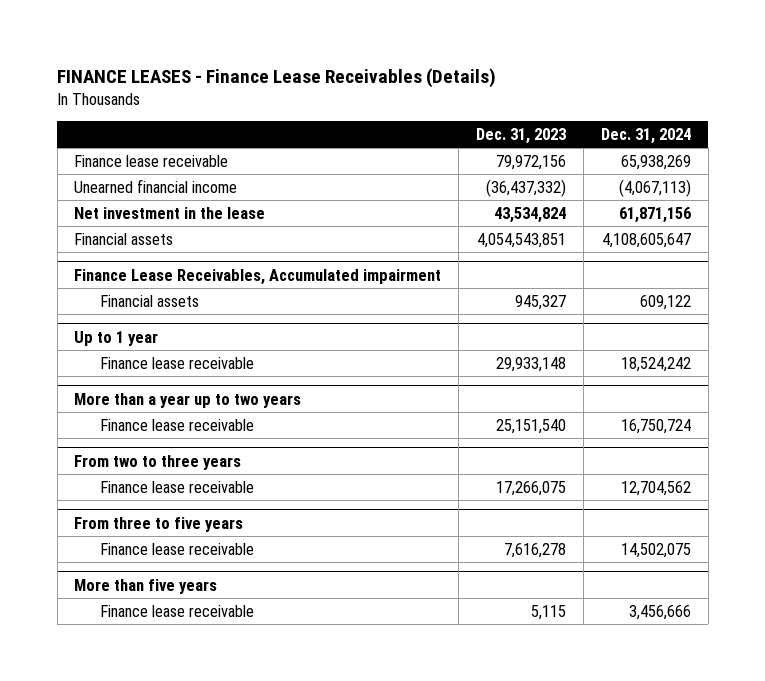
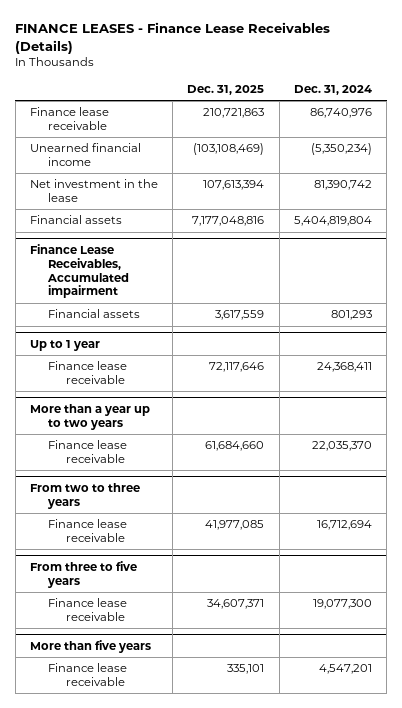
- | Dec. 31, 2023 | Dec. 31, 2024
+ | Dec. 31, 2025 | Dec. 31, 2024
- Finance lease receivable | 79,972,156 | 65,938,269
- Unearned financial income | (36,437,332) | (4,067,113)
- Net investment in the lease | 43,534,824 | 61,871,156
- Financial assets | 4,054,543,851 | 4,108,605,647
+ Finance lease receivable | 210,721,863 | 86,740,976
+ Unearned financial income | (103,108,469) | (5,350,234)
+ Net investment in the lease | 107,613,394 | 81,390,742
+ Financial assets | 7,177,048,816 | 5,404,819,804
@ Finance Lease Receivables, Accumulated impairment
- Financial assets | 945,327 | 609,122
+ Financial assets | 3,617,559 | 801,293
@ Up to 1 year
- Finance lease receivable | 29,933,148 | 18,524,242
+ Finance lease receivable | 72,117,646 | 24,368,411
@ More than a year up to two years
- Finance lease receivable | 25,151,540 | 16,750,724
+ Finance lease receivable | 61,684,660 | 22,035,370
@ From two to three years
- Finance lease receivable | 17,266,075 | 12,704,562
+ Finance lease receivable | 41,977,085 | 16,712,694
@ From three to five years
- Finance lease receivable | 7,616,278 | 14,502,075
+ Finance lease receivable | 34,607,371 | 19,077,300
@ More than five years
- Finance lease receivable | 5,115 | 3,456,666
+ Finance lease receivable | 335,101 | 4,547,201

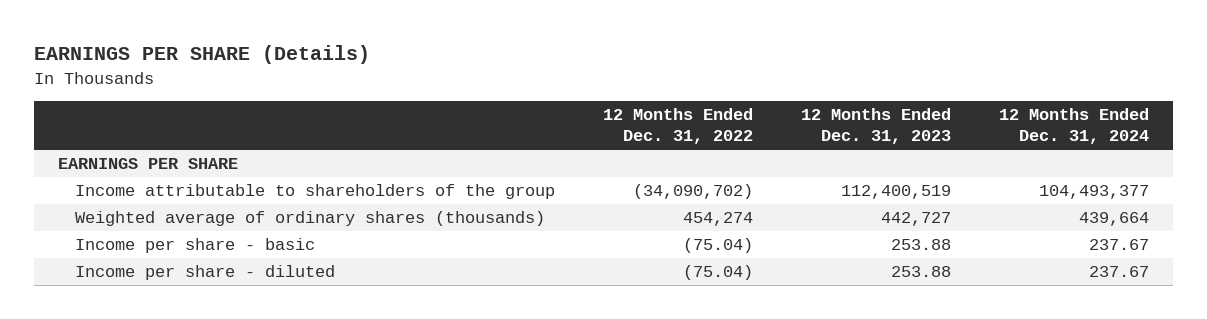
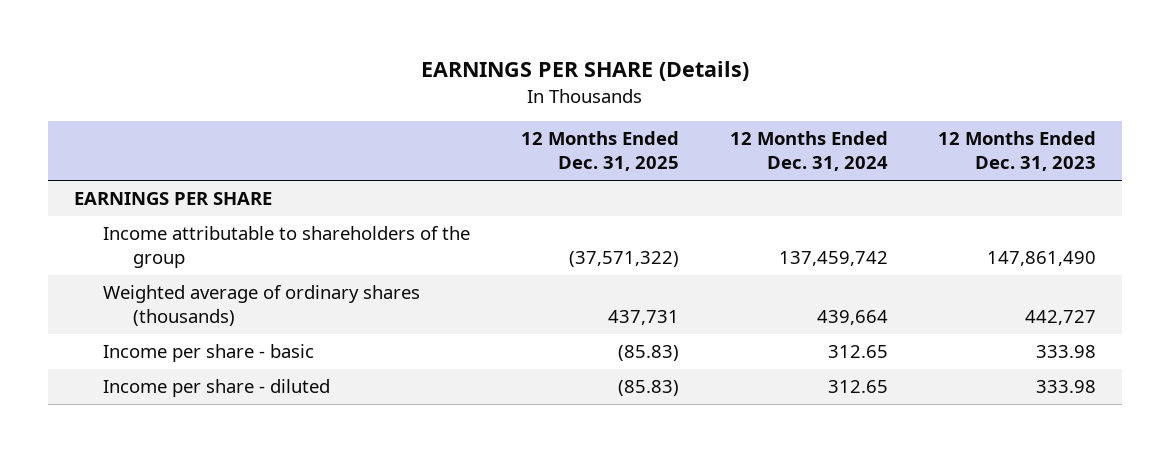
- | 12 Months Ended Dec. 31, 2022 | 12 Months Ended Dec. 31, 2023 | 12 Months Ended Dec. 31, 2024
+ | 12 Months Ended Dec. 31, 2025 | 12 Months Ended Dec. 31, 2024 | 12 Months Ended Dec. 31, 2023
- Income attributable to shareholders of the group | (34,090,702) | 112,400,519 | 104,493,377
+ Income attributable to shareholders of the group | (37,571,322) | 137,459,742 | 147,861,490
- Income per share - basic | (75.04) | 253.88 | 237.67
- Income per share - diluted | (75.04) | 253.88 | 237.67
+ Income per share - basic | (85.83) | 312.65 | 333.98
+ Income per share - diluted | (85.83) | 312.65 | 333.98

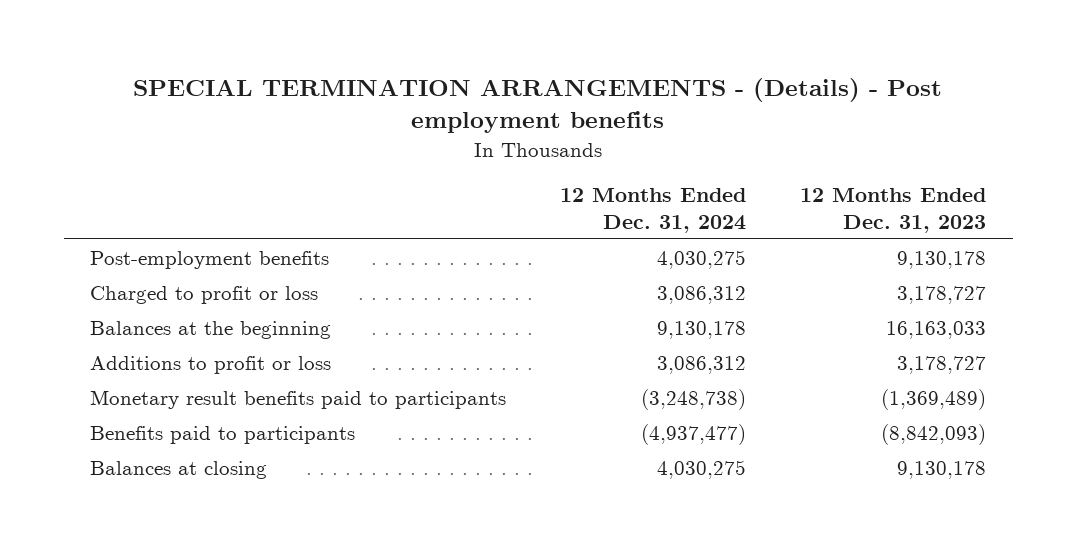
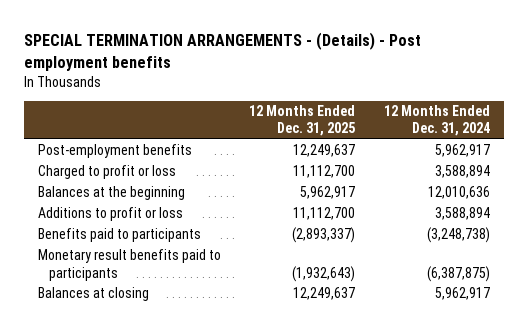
- | 12 Months Ended Dec. 31, 2024 | 12 Months Ended Dec. 31, 2023
+ | 12 Months Ended Dec. 31, 2025 | 12 Months Ended Dec. 31, 2024
- Post-employment benefits | 4,030,275 | 9,130,178
- Charged to profit or loss | 3,086,312 | 3,178,727
- Balances at the beginning | 9,130,178 | 16,163,033
- Additions to profit or loss | 3,086,312 | 3,178,727
- Monetary result benefits paid to participants | (3,248,738) | (1,369,489)
- Benefits paid to participants | (4,937,477) | (8,842,093)
- Balances at closing | 4,030,275 | 9,130,178
+ Post-employment benefits | 12,249,637 | 5,962,917
+ Charged to profit or loss | 11,112,700 | 3,588,894
+ Balances at the beginning | 5,962,917 | 12,010,636
+ Additions to profit or loss | 11,112,700 | 3,588,894
+ Benefits paid to participants | (2,893,337) | (3,248,738)
+ Monetary result benefits paid to participants | (1,932,643) | (6,387,875)
+ Balances at closing | 12,249,637 | 5,962,917

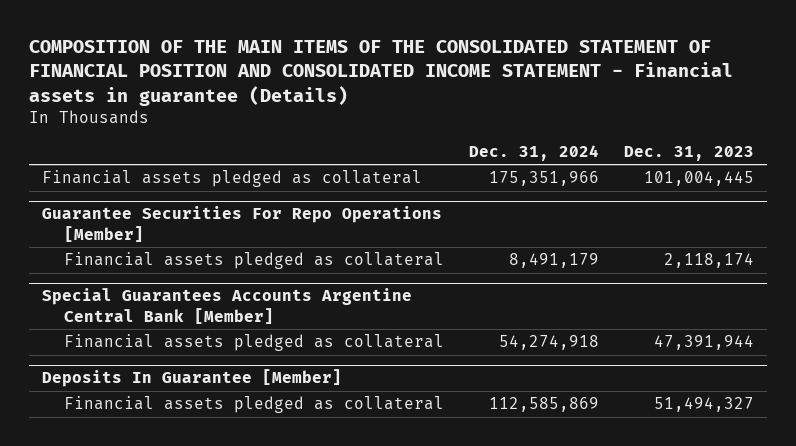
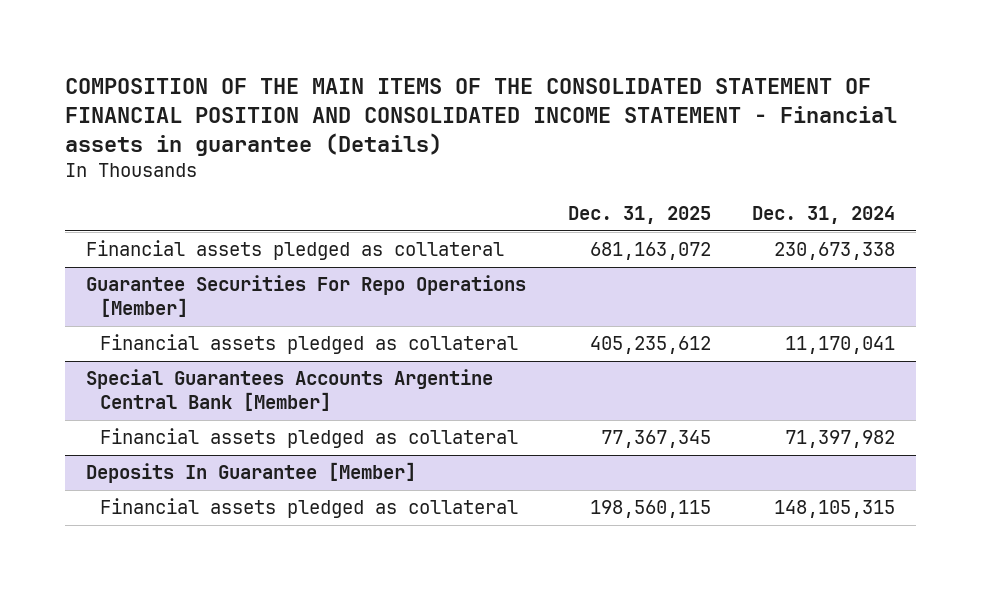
- | Dec. 31, 2024 | Dec. 31, 2023
+ | Dec. 31, 2025 | Dec. 31, 2024
- Financial assets pledged as collateral | 175,351,966 | 101,004,445
+ Financial assets pledged as collateral | 681,163,072 | 230,673,338
@ Guarantee Securities For Repo Operations [Member]
- Financial assets pledged as collateral | 8,491,179 | 2,118,174
+ Financial assets pledged as collateral | 405,235,612 | 11,170,041
@ Special Guarantees Accounts Argentine Central Bank [Member]
- Financial assets pledged as collateral | 54,274,918 | 47,391,944
+ Financial assets pledged as collateral | 77,367,345 | 71,397,982
@ Deposits In Guarantee [Member]
- Financial assets pledged as collateral | 112,585,869 | 51,494,327
+ Financial assets pledged as collateral | 198,560,115 | 148,105,315

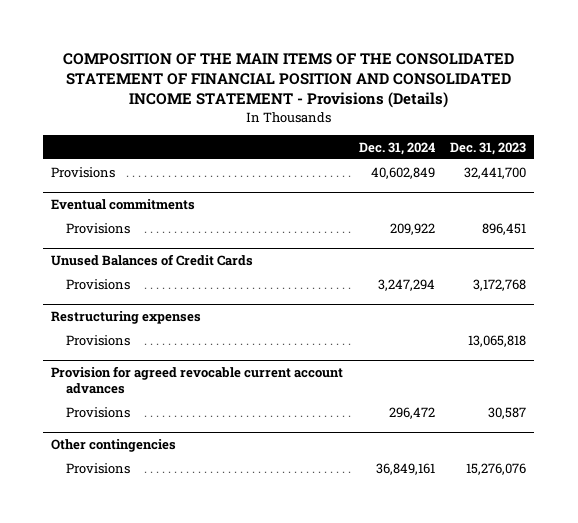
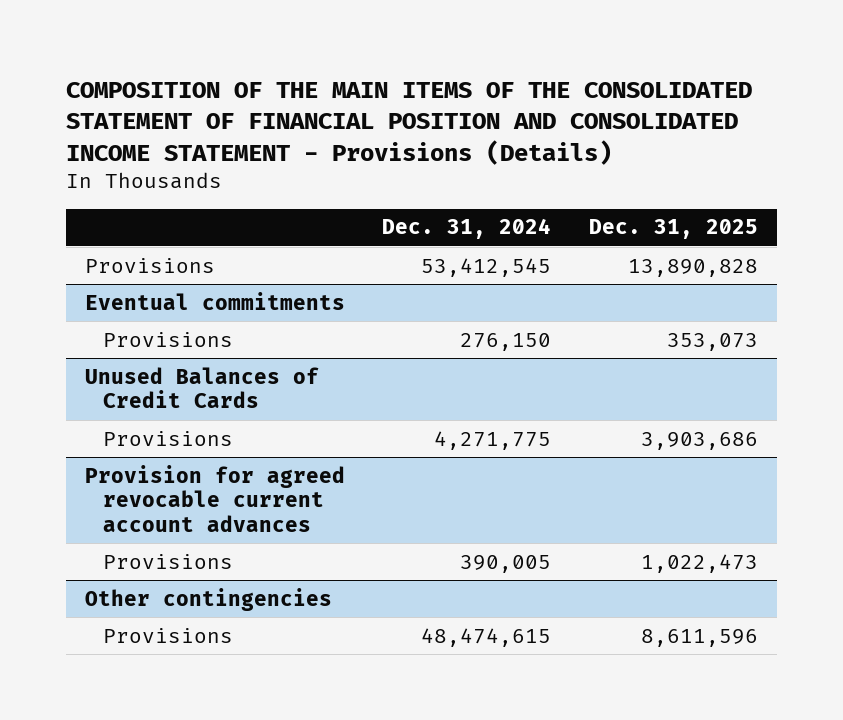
- | Dec. 31, 2024 | Dec. 31, 2023
+ | Dec. 31, 2024 | Dec. 31, 2025
- Provisions | 40,602,849 | 32,441,700
+ Provisions | 53,412,545 | 13,890,828
@ Eventual commitments
- Provisions | 209,922 | 896,451
+ Provisions | 276,150 | 353,073
@ Unused Balances of Credit Cards
- Provisions | 3,247,294 | 3,172,768
- Restructuring expenses
- Provisions | | 13,065,818
@ Unused Balances of Credit Cards
+ Provisions | 4,271,775 | 3,903,686
@ Provision for agreed revocable current account advances
- Provisions | 296,472 | 30,587
+ Provisions | 390,005 | 1,022,473
@ Other contingencies
- Provisions | 36,849,161 | 15,276,076
+ Provisions | 48,474,615 | 8,611,596

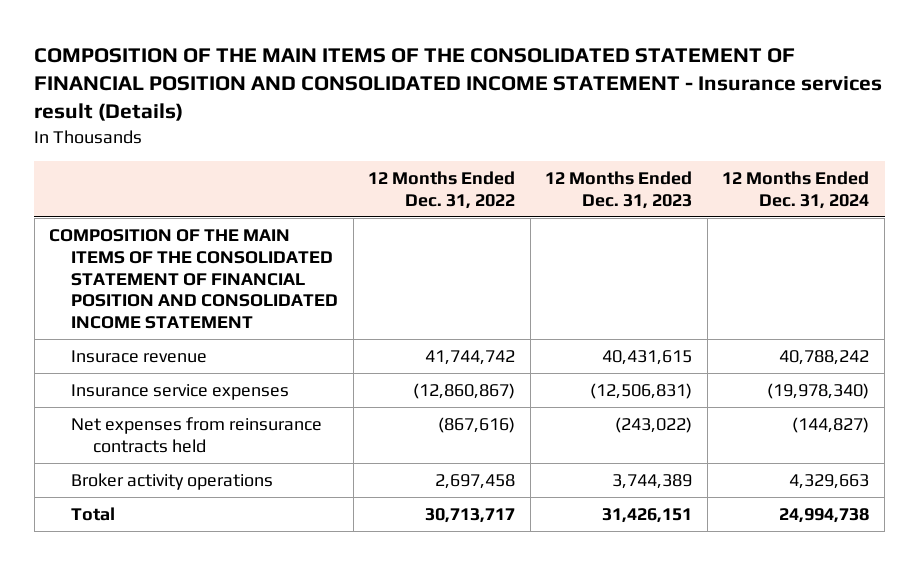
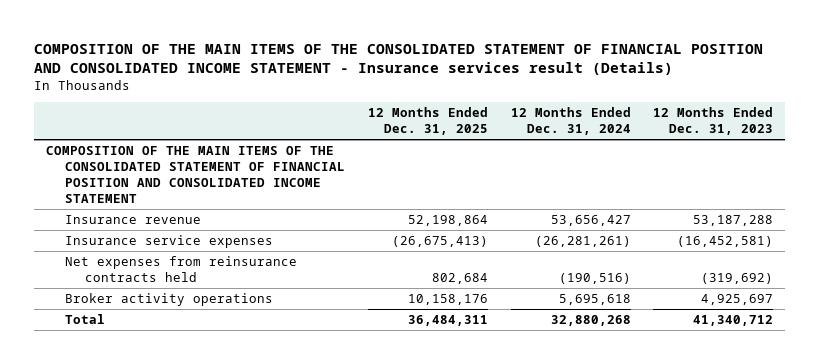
- | 12 Months Ended Dec. 31, 2022 | 12 Months Ended Dec. 31, 2023 | 12 Months Ended Dec. 31, 2024
+ | 12 Months Ended Dec. 31, 2025 | 12 Months Ended Dec. 31, 2024 | 12 Months Ended Dec. 31, 2023
- Insurace revenue | 41,744,742 | 40,431,615 | 40,788,242
- Insurance service expenses | (12,860,867) | (12,506,831) | (19,978,340)
- Net expenses from reinsurance contracts held | (867,616) | (243,022) | (144,827)
- Broker activity operations | 2,697,458 | 3,744,389 | 4,329,663
- Total | 30,713,717 | 31,426,151 | 24,994,738
+ Insurance revenue | 52,198,864 | 53,656,427 | 53,187,288
+ Insurance service expenses | (26,675,413) | (26,281,261) | (16,452,581)
+ Net expenses from reinsurance contracts held | 802,684 | (190,516) | (319,692)
+ Broker activity operations | 10,158,176 | 5,695,618 | 4,925,697
+ Total | 36,484,311 | 32,880,268 | 41,340,712

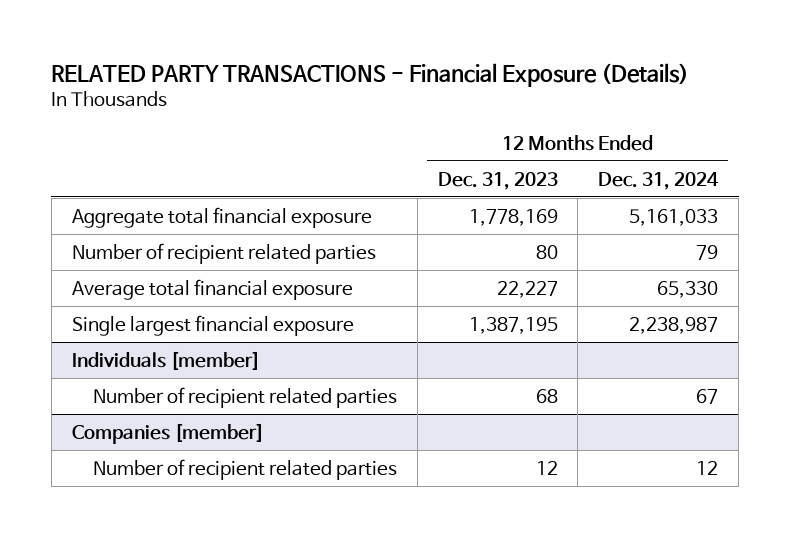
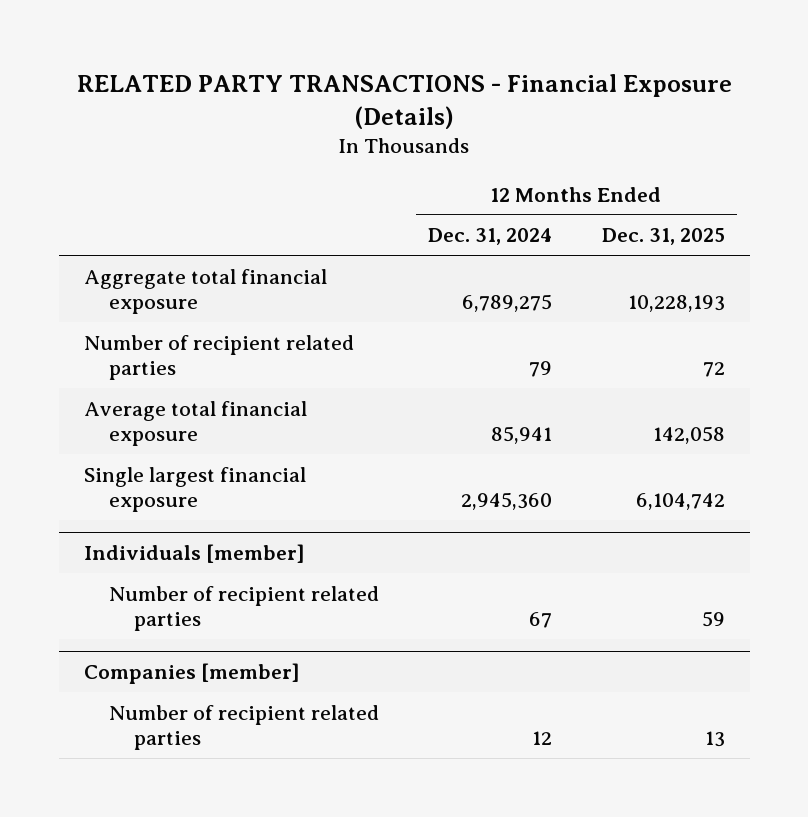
- | 12 Months Ended Dec. 31, 2023 | 12 Months Ended Dec. 31, 2024
+ | 12 Months Ended Dec. 31, 2024 | 12 Months Ended Dec. 31, 2025
- Aggregate total financial exposure | 1,778,169 | 5,161,033
+ Aggregate total financial exposure | 6,789,275 | 10,228,193
- Average total financial exposure | 22,227 | 65,330
- Single largest financial exposure | 1,387,195 | 2,238,987
+ Average total financial exposure | 85,941 | 142,058
+ Single largest financial exposure | 2,945,360 | 6,104,742

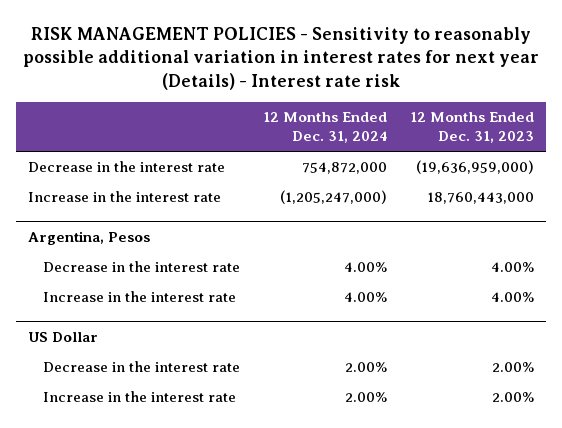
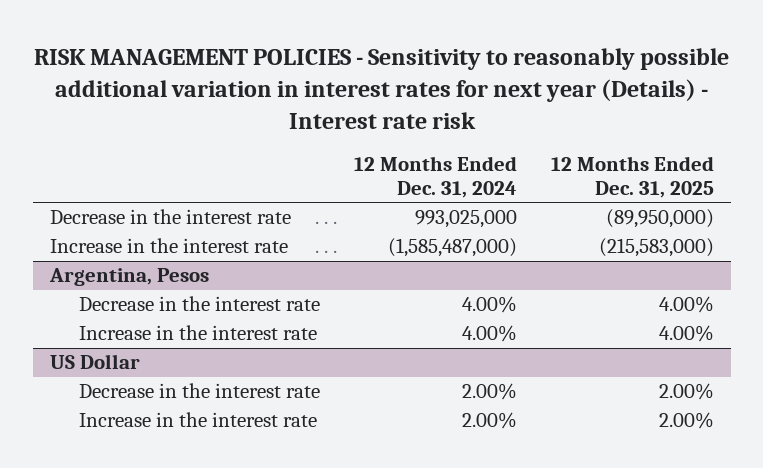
- | 12 Months Ended Dec. 31, 2024 | 12 Months Ended Dec. 31, 2023
+ | 12 Months Ended Dec. 31, 2024 | 12 Months Ended Dec. 31, 2025
- Decrease in the interest rate | 754,872,000 | (19,636,959,000)
- Increase in the interest rate | (1,205,247,000) | 18,760,443,000
+ Decrease in the interest rate | 993,025,000 | (89,950,000)
+ Increase in the interest rate | (1,585,487,000) | (215,583,000)

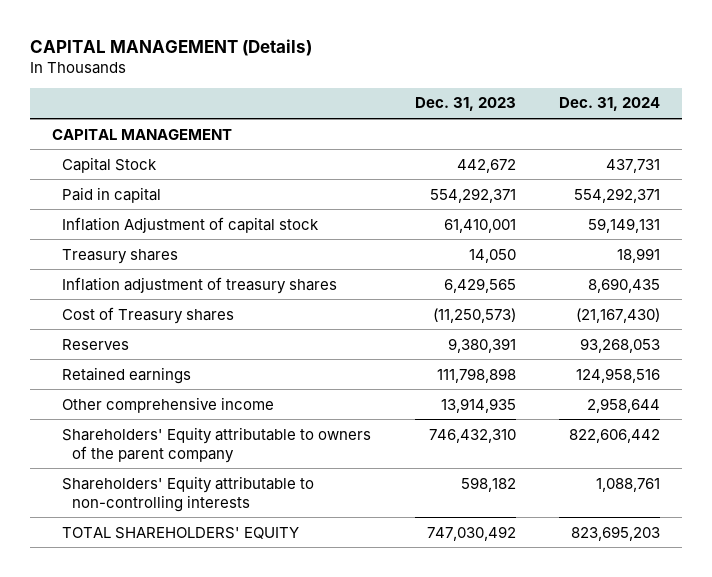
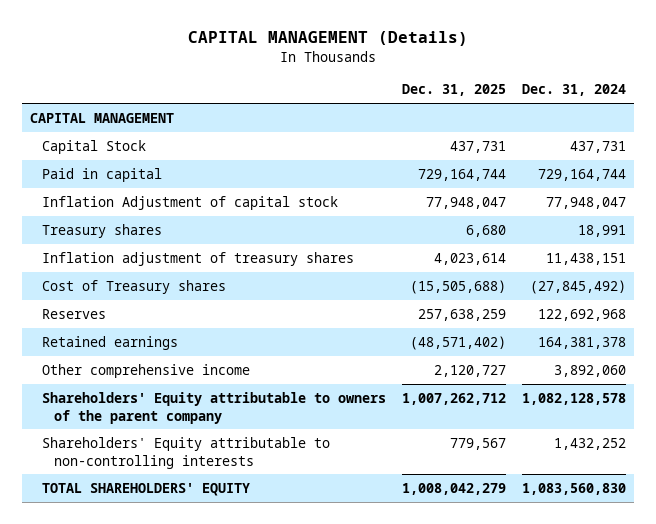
- | Dec. 31, 2023 | Dec. 31, 2024
+ | Dec. 31, 2025 | Dec. 31, 2024
- Paid in capital | 554,292,371 | 554,292,371
- Inflation Adjustment of capital stock | 61,410,001 | 59,149,131
+ Paid in capital | 729,164,744 | 729,164,744
+ Inflation Adjustment of capital stock | 77,948,047 | 77,948,047
- Inflation adjustment of treasury shares | 6,429,565 | 8,690,435
- Cost of Treasury shares | (11,250,573) | (21,167,430)
- Reserves | 9,380,391 | 93,268,053
- Retained earnings | 111,798,898 | 124,958,516
- Other comprehensive income | 13,914,935 | 2,958,644
- Shareholders' Equity attributable to owners of the parent company | 746,432,310 | 822,606,442
- Shareholders' Equity attributable to non-controlling interests | 598,182 | 1,088,761
- TOTAL SHAREHOLDERS' EQUITY | 747,030,492 | 823,695,203
+ Inflation adjustment of treasury shares | 4,023,614 | 11,438,151
+ Cost of Treasury shares | (15,505,688) | (27,845,492)
+ Reserves | 257,638,259 | 122,692,968
+ Retained earnings | (48,571,402) | 164,381,378
+ Other comprehensive income | 2,120,727 | 3,892,060
+ Shareholders' Equity attributable to owners of the parent company | 1,007,262,712 | 1,082,128,578
+ Shareholders' Equity attributable to non-controlling interests | 779,567 | 1,432,252
+ TOTAL SHAREHOLDERS' EQUITY | 1,008,042,279 | 1,083,560,830

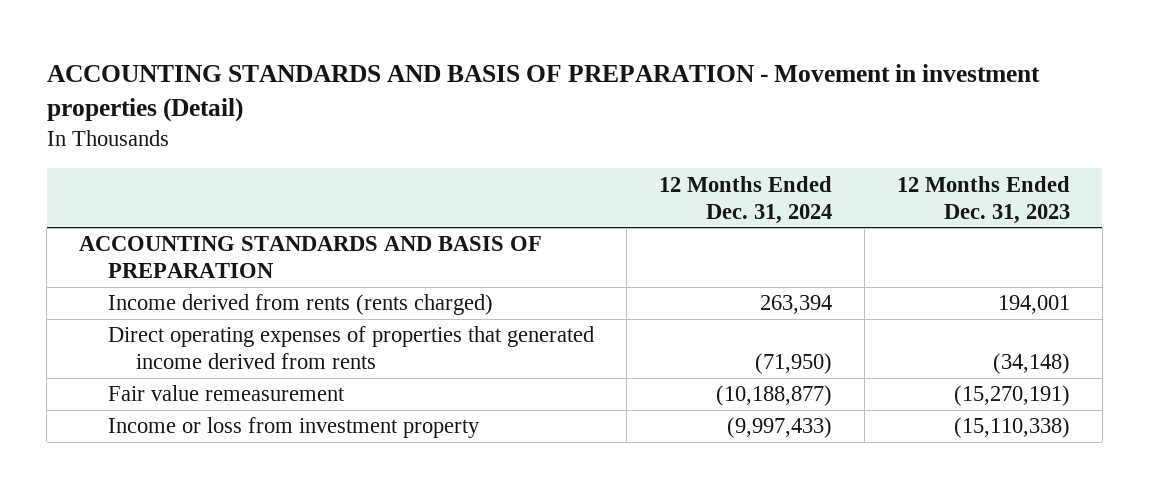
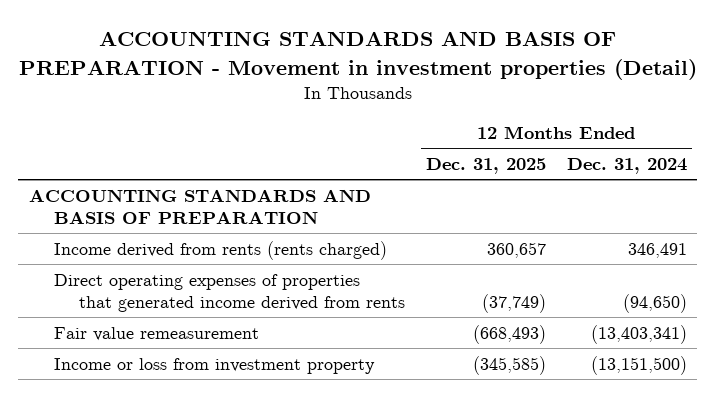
- | 12 Months Ended Dec. 31, 2024 | 12 Months Ended Dec. 31, 2023
+ | 12 Months Ended Dec. 31, 2025 | 12 Months Ended Dec. 31, 2024
- Income derived from rents (rents charged) | 263,394 | 194,001
- Direct operating expenses of properties that generated income derived from rents | (71,950) | (34,148)
- Fair value remeasurement | (10,188,877) | (15,270,191)
- Income or loss from investment property | (9,997,433) | (15,110,338)
+ Income derived from rents (rents charged) | 360,657 | 346,491
+ Direct operating expenses of properties that generated income derived from rents | (37,749) | (94,650)
+ Fair value remeasurement | (668,493) | (13,403,341)
+ Income or loss from investment property | (345,585) | (13,151,500)

